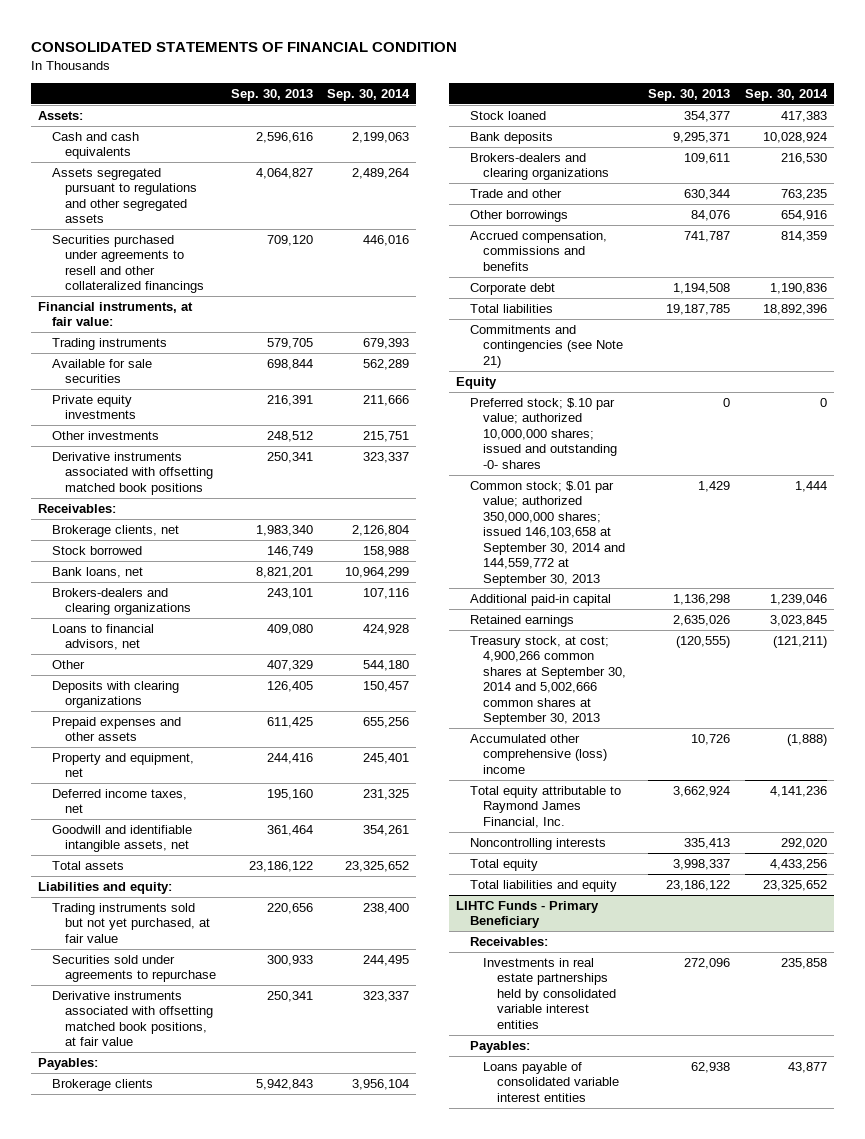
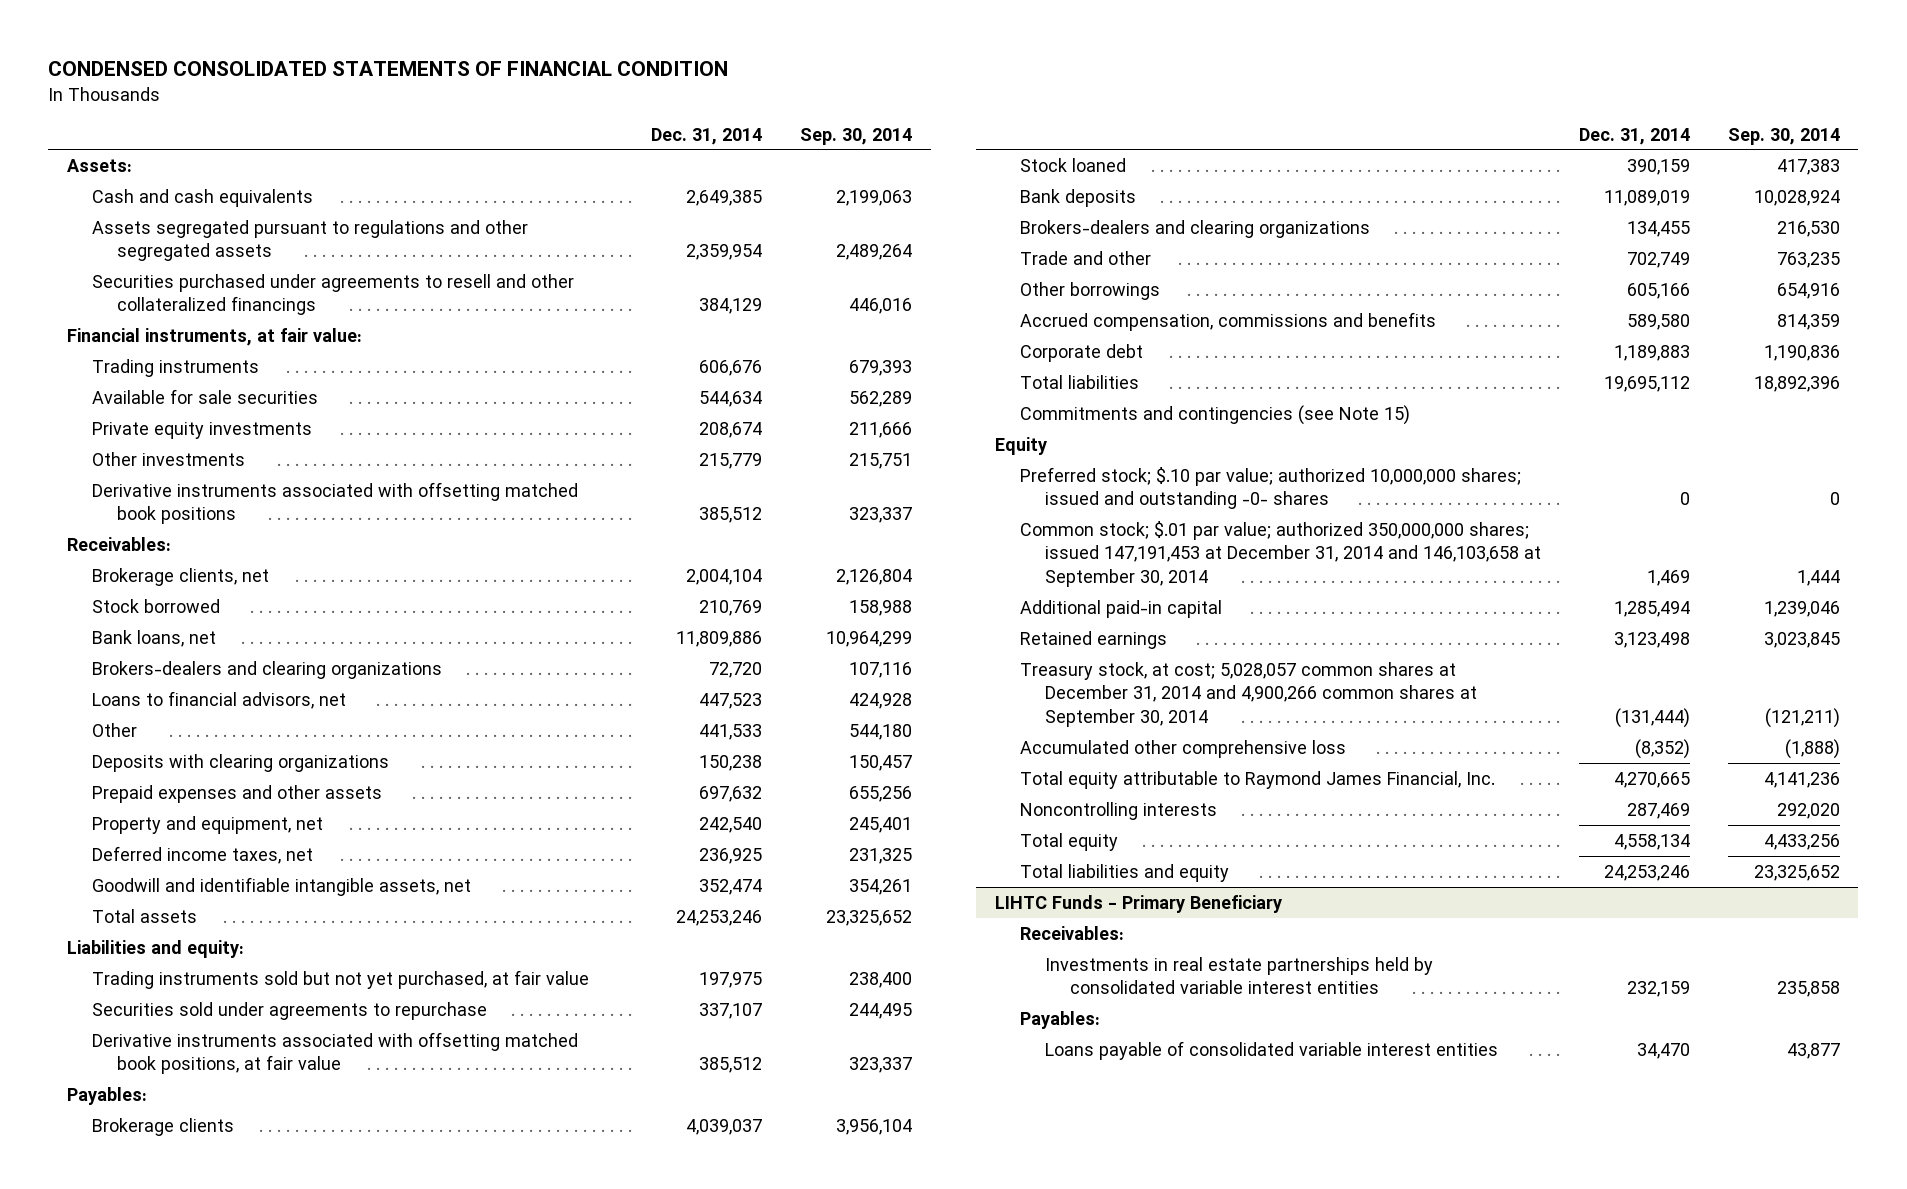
- CONSOLIDATED STATEMENTS OF FINANCIAL CONDITION
+ CONDENSED CONSOLIDATED STATEMENTS OF FINANCIAL CONDITION
- | Sep. 30, 2013 | Sep. 30, 2014
+ | Dec. 31, 2014 | Sep. 30, 2014
- Commitments and contingencies (see Note 21)
+ Commitments and contingencies (see Note 15)
- Common stock; $.01 par value; authorized 350,000,000 shares; issued 146,103,658 at September 30, 2014 and 144,559,772 at September 30, 2013 | 1,429 | 1,444
+ Common stock; $.01 par value; authorized 350,000,000 shares; issued 147,191,453 at December 31, 2014 and 146,103,658 at September 30, 2014 | 1,469 | 1,444
- Treasury stock, at cost; 4,900,266 common shares at September 30, 2014 and 5,002,666 common shares at September 30, 2013 | (120,555) | (121,211)
- Accumulated other comprehensive (loss) income | 10,726 | (1,888)
+ Treasury stock, at cost; 5,028,057 common shares at December 31, 2014 and 4,900,266 common shares at September 30, 2014 | (131,444) | (121,211)
+ Accumulated other comprehensive loss | (8,352) | (1,888)

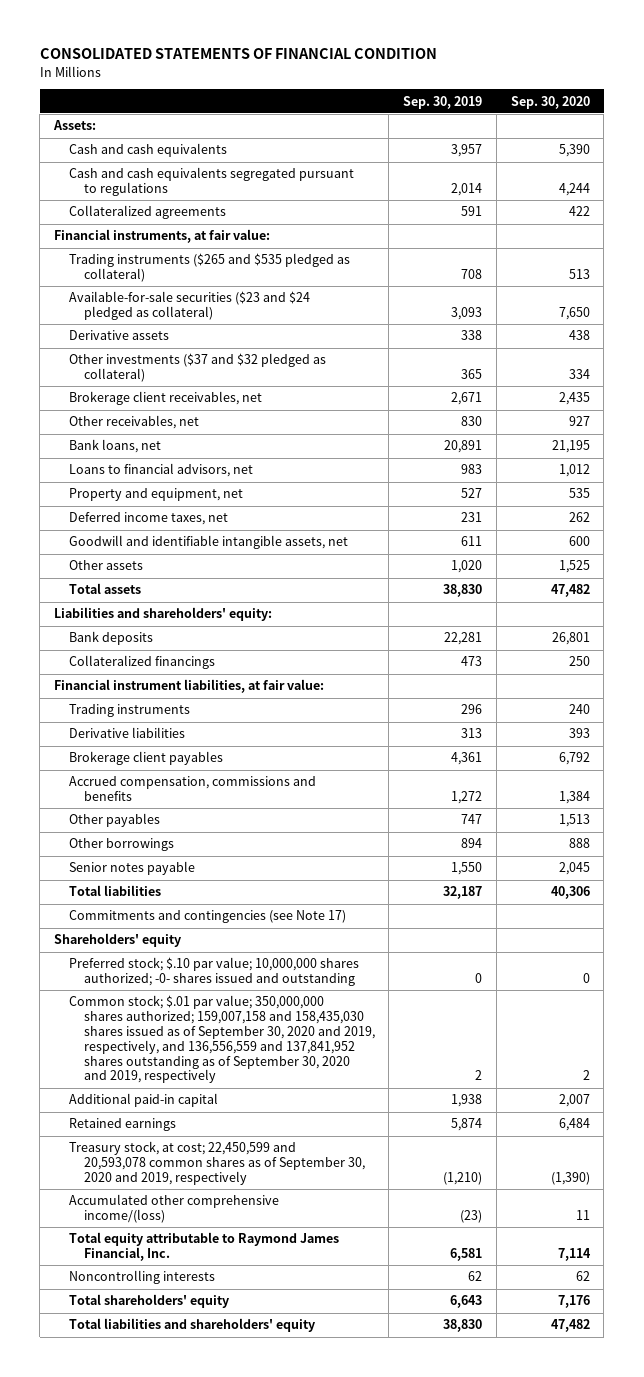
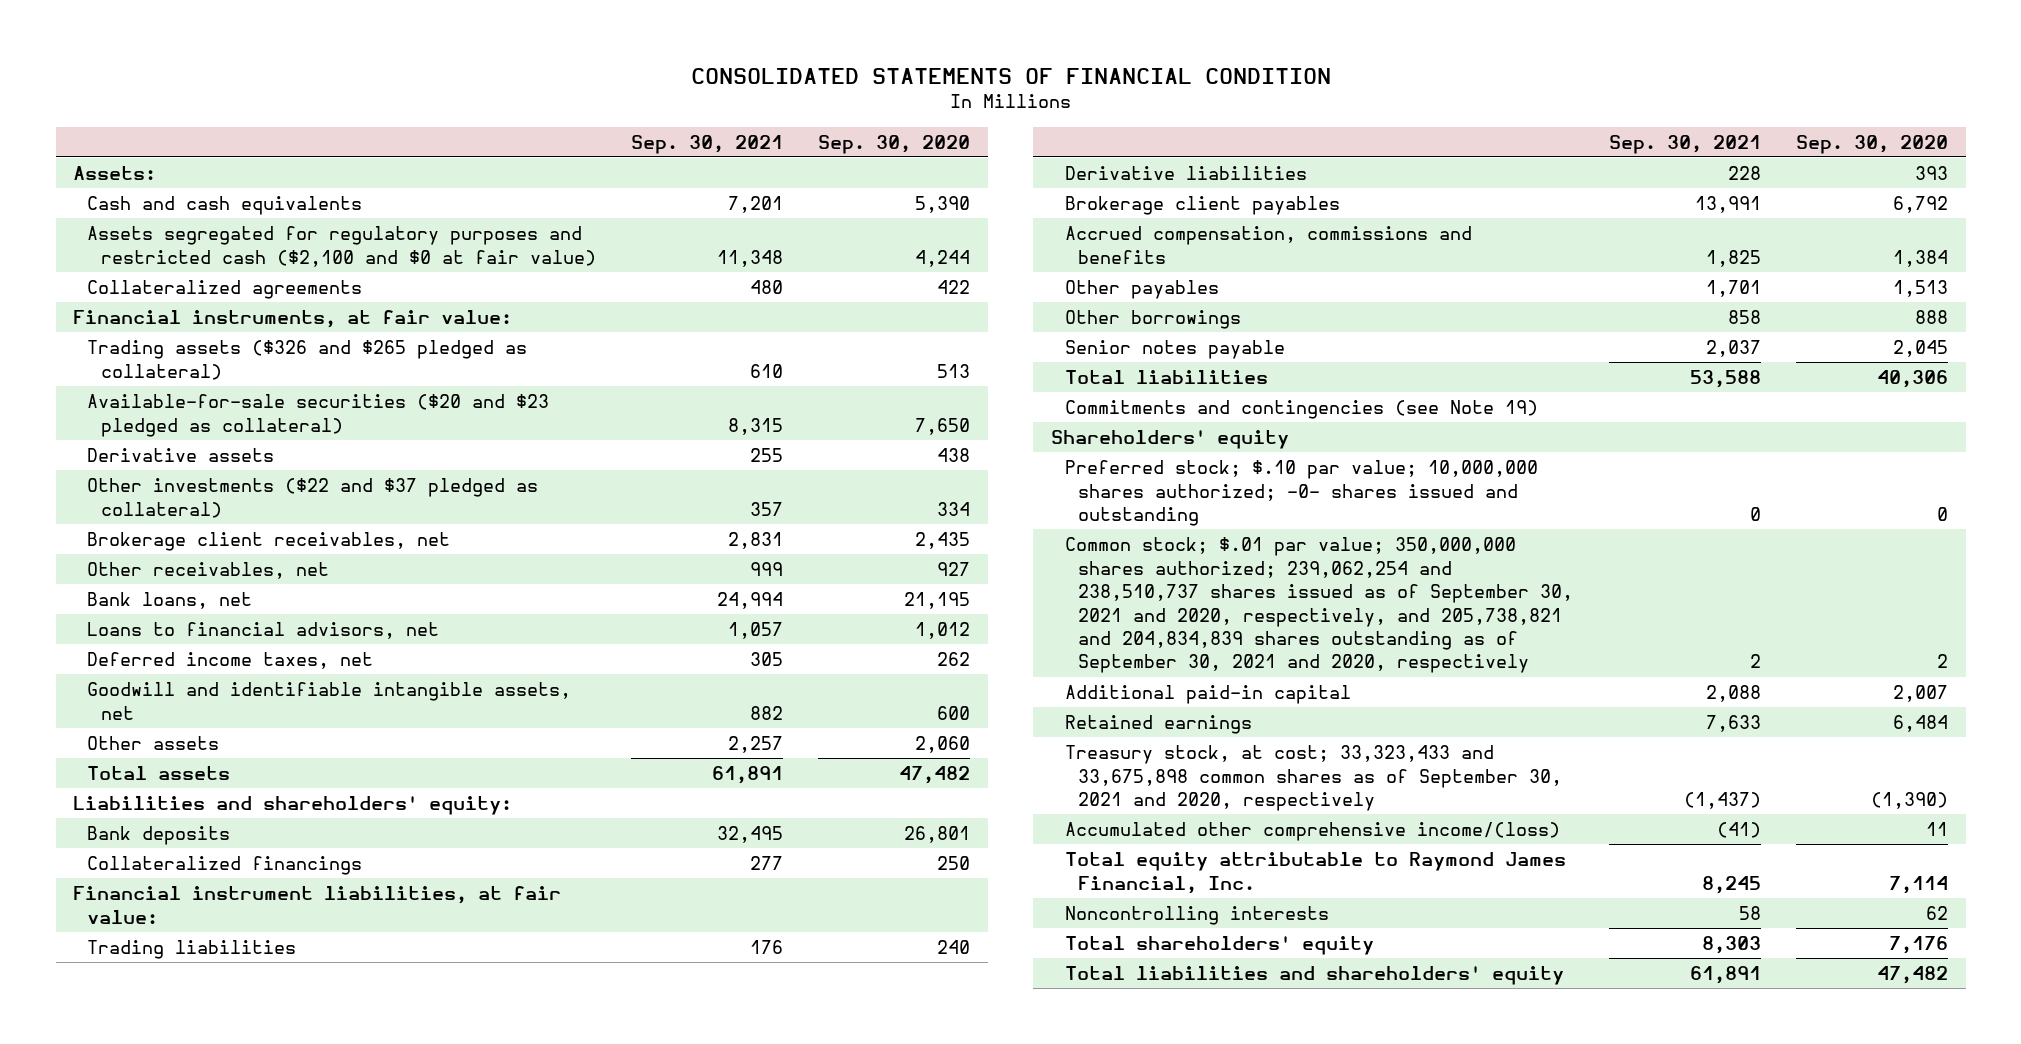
- | Sep. 30, 2019 | Sep. 30, 2020
+ | Sep. 30, 2021 | Sep. 30, 2020
- Cash and cash equivalents segregated pursuant to regulations | 2,014 | 4,244
+ Assets segregated for regulatory purposes and restricted cash ($2,100 and $0 at fair value) | 11,348 | 4,244
- Trading instruments ($265 and $535 pledged as collateral) | 708 | 513
- Available-for-sale securities ($23 and $24 pledged as collateral) | 3,093 | 7,650
+ Trading assets ($326 and $265 pledged as collateral) | 610 | 513
+ Available-for-sale securities ($20 and $23 pledged as collateral) | 8,315 | 7,650
- Other investments ($37 and $32 pledged as collateral) | 365 | 334
+ Other investments ($22 and $37 pledged as collateral) | 357 | 334
- Property and equipment, net | 527 | 535
- Other assets | 1,020 | 1,525
+ Other assets | 2,257 | 2,060
- Trading instruments | 296 | 240
+ Trading liabilities | 176 | 240
- Commitments and contingencies (see Note 17)
+ Commitments and contingencies (see Note 19)
- Common stock; $.01 par value; 350,000,000 shares authorized; 159,007,158 and 158,435,030 shares issued as of September 30, 2020 and 2019, respectively, and 136,556,559 and 137,841,952 shares outstanding as of September 30, 2020 and 2019, respectively | 2 | 2
+ Common stock; $.01 par value; 350,000,000 shares authorized; 239,062,254 and 238,510,737 shares issued as of September 30, 2021 and 2020, respectively, and 205,738,821 and 204,834,839 shares outstanding as of September 30, 2021 and 2020, respectively | 2 | 2
- Treasury stock, at cost; 22,450,599 and 20,593,078 common shares as of September 30, 2020 and 2019, respectively | (1,210) | (1,390)
+ Treasury stock, at cost; 33,323,433 and 33,675,898 common shares as of September 30, 2021 and 2020, respectively | (1,437) | (1,390)

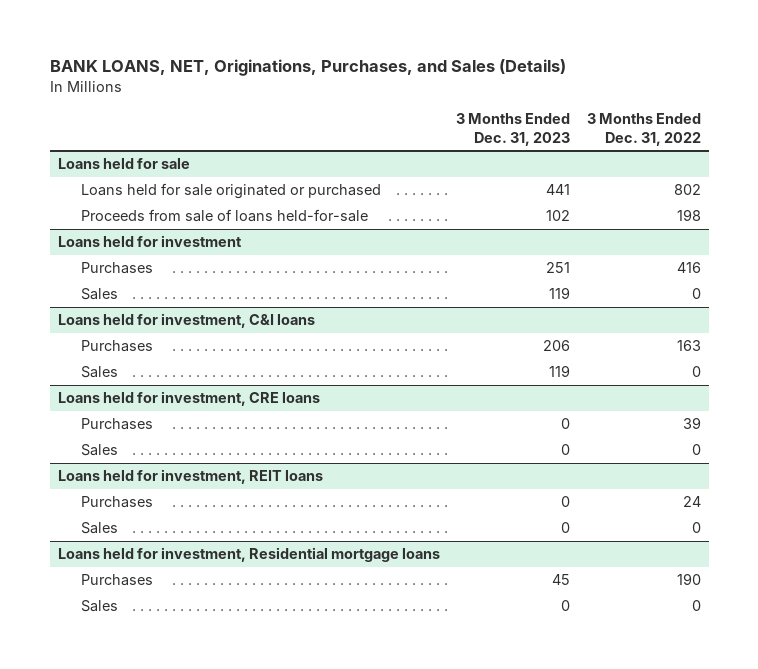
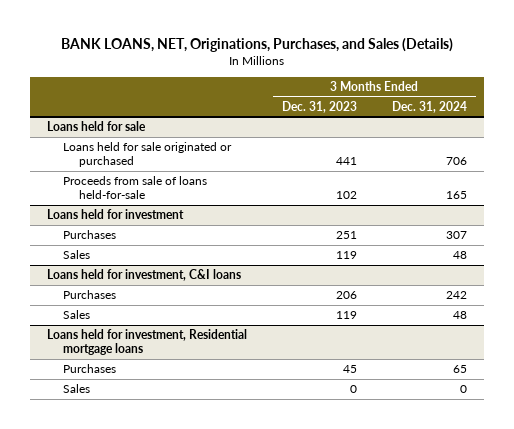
- | 3 Months Ended Dec. 31, 2023 | 3 Months Ended Dec. 31, 2022
+ | 3 Months Ended Dec. 31, 2023 | 3 Months Ended Dec. 31, 2024
- Loans held for investment, CRE loans
- Purchases | 0 | 39
- Sales | 0 | 0
- Loans held for investment, REIT loans
- Purchases | 0 | 24
- Sales | 0 | 0

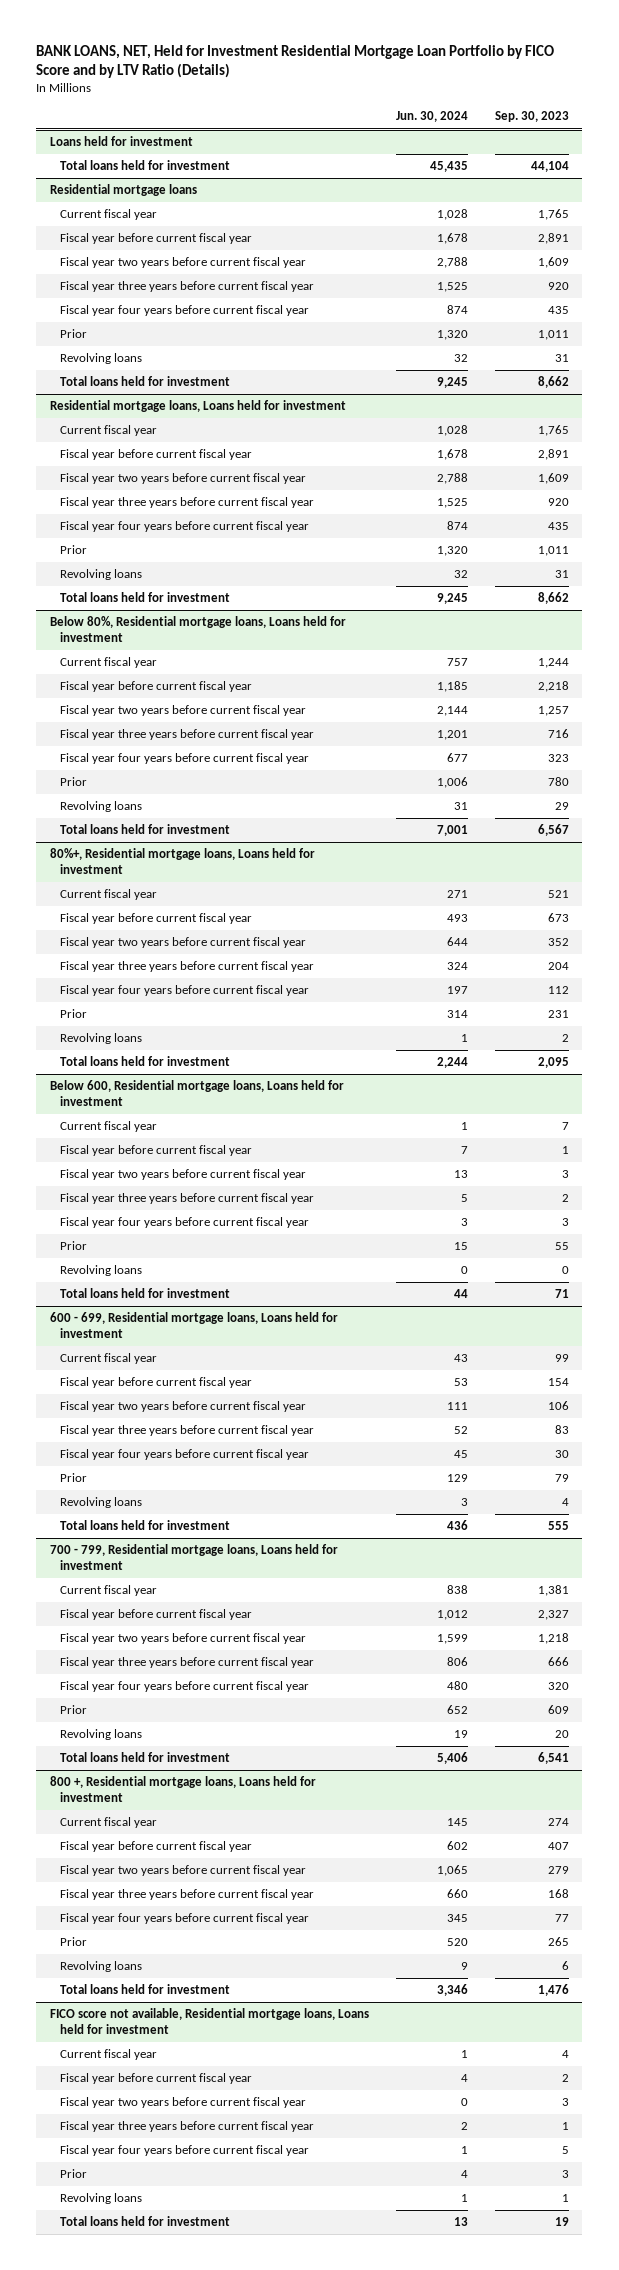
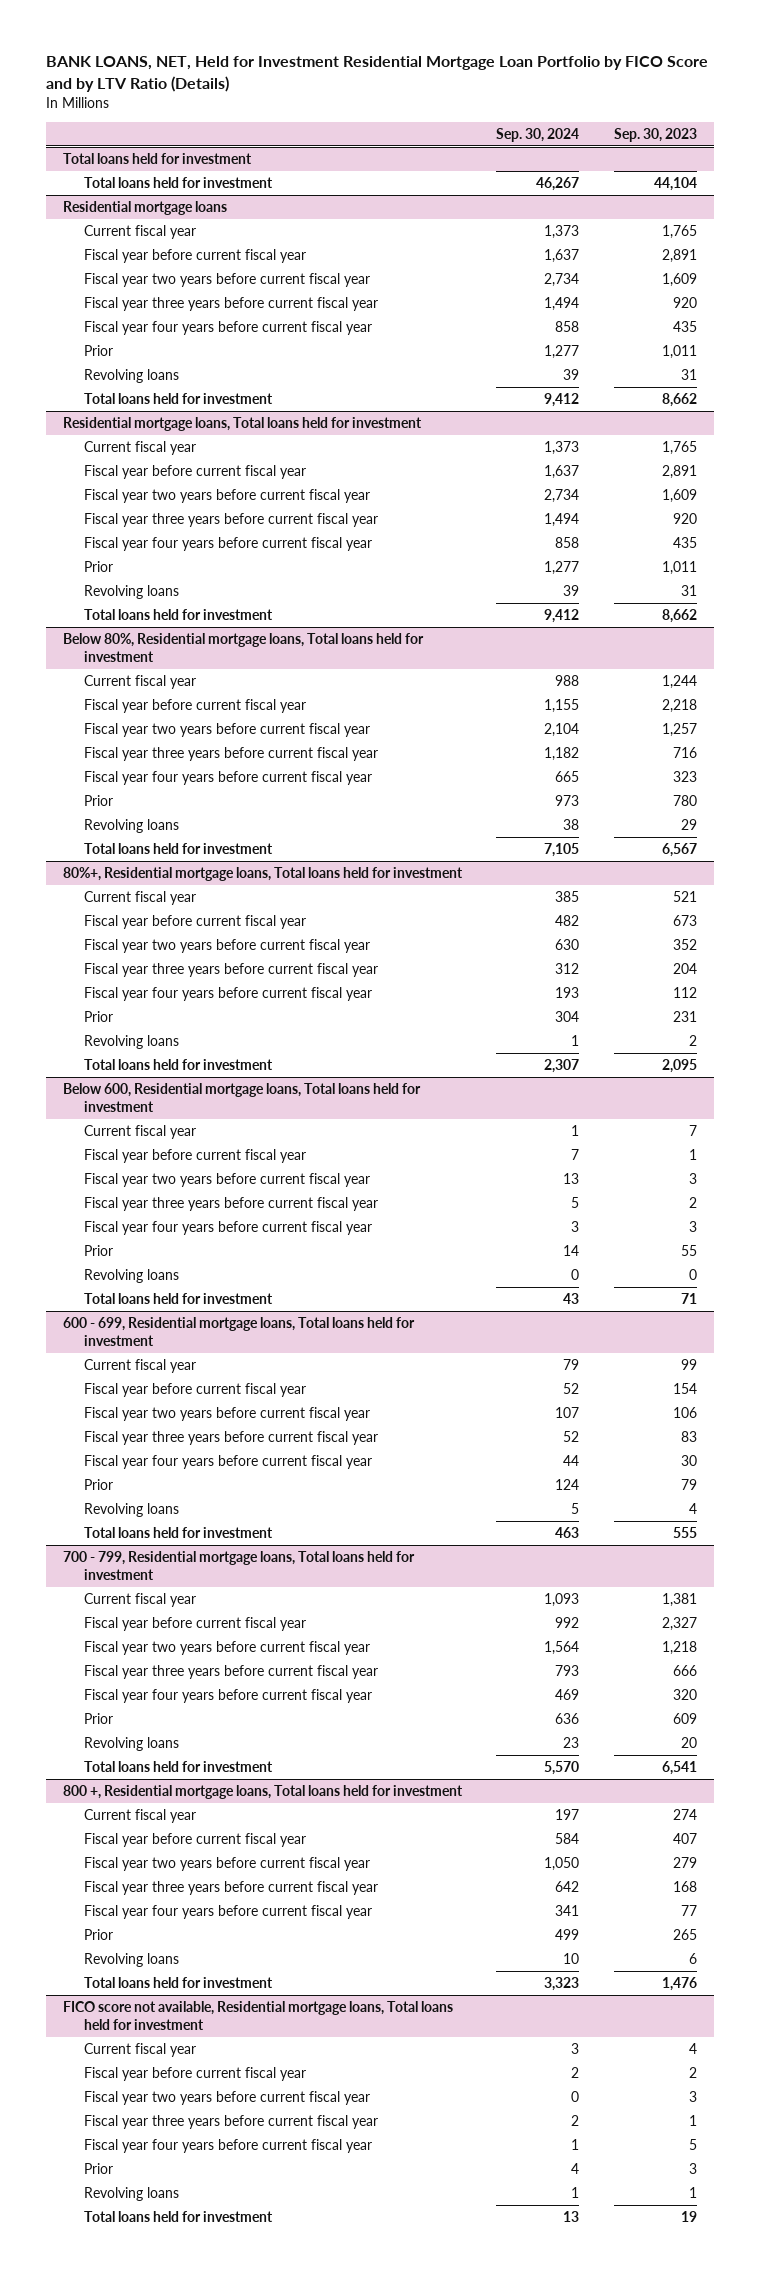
- | Jun. 30, 2024 | Sep. 30, 2023
+ | Sep. 30, 2024 | Sep. 30, 2023
- Loans held for investment
+ Total loans held for investment
- Residential mortgage loans, Loans held for investment
+ Residential mortgage loans, Total loans held for investment
- Below 80%, Residential mortgage loans, Loans held for investment
+ Below 80%, Residential mortgage loans, Total loans held for investment
- 80%+, Residential mortgage loans, Loans held for investment
+ 80%+, Residential mortgage loans, Total loans held for investment
- Below 600, Residential mortgage loans, Loans held for investment
+ Below 600, Residential mortgage loans, Total loans held for investment
- 600 - 699, Residential mortgage loans, Loans held for investment
+ 600 - 699, Residential mortgage loans, Total loans held for investment
- 700 - 799, Residential mortgage loans, Loans held for investment
+ 700 - 799, Residential mortgage loans, Total loans held for investment
- 800 +, Residential mortgage loans, Loans held for investment
+ 800 +, Residential mortgage loans, Total loans held for investment
- FICO score not available, Residential mortgage loans, Loans held for investment
+ FICO score not available, Residential mortgage loans, Total loans held for investment

